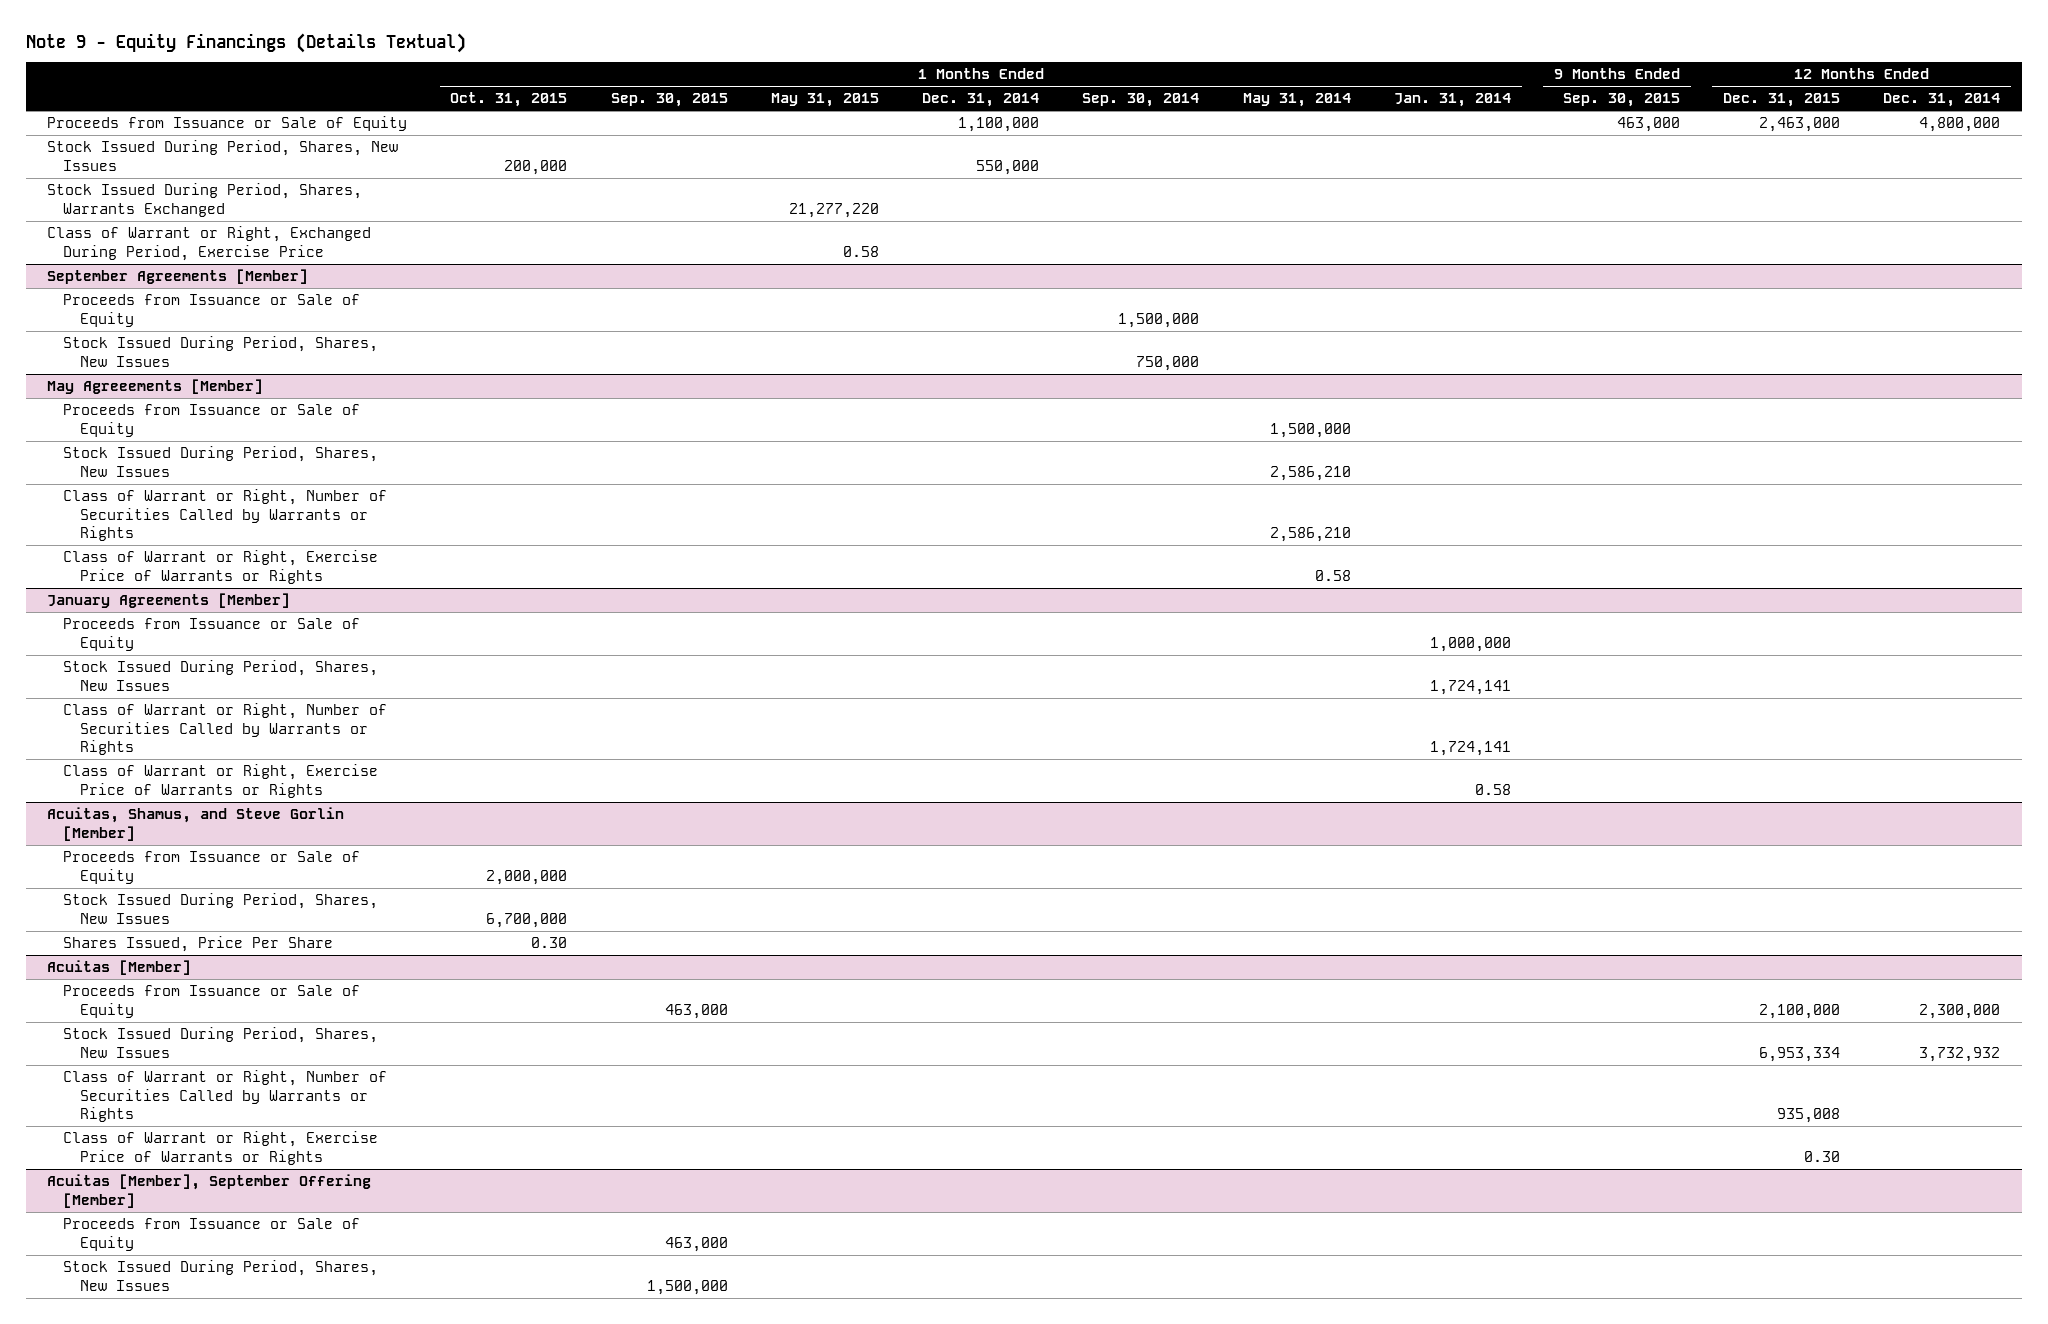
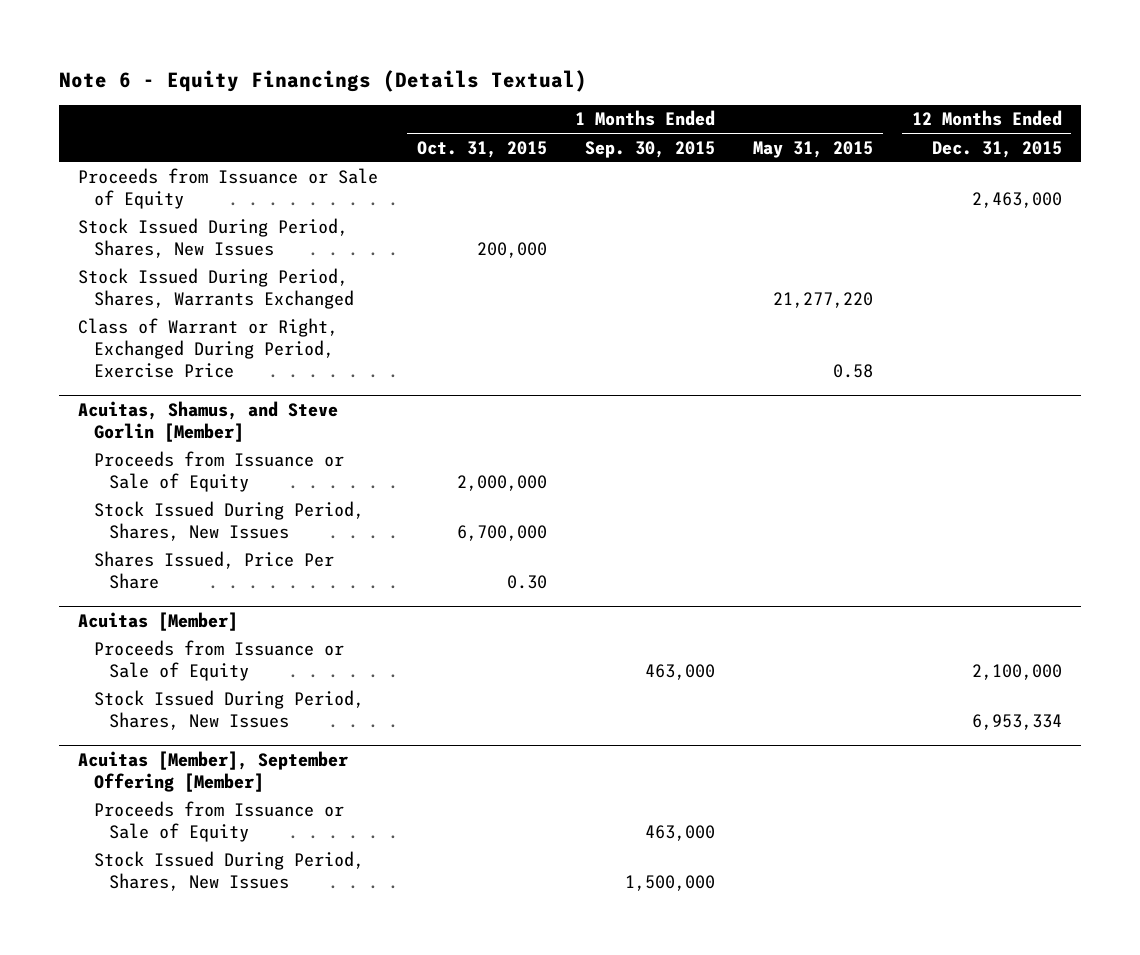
- Note 9 - Equity Financings (Details Textual)
+ Note 6 - Equity Financings (Details Textual)
- | 1 Months Ended Oct. 31, 2015 | 1 Months Ended Sep. 30, 2015 | 1 Months Ended May 31, 2015 | 1 Months Ended Dec. 31, 2014 | 1 Months Ended Sep. 30, 2014 | 1 Months Ended May 31, 2014 | 1 Months Ended Jan. 31, 2014 | 9 Months Ended Sep. 30, 2015 | 12 Months Ended Dec. 31, 2015 | 12 Months Ended Dec. 31, 2014
+ | 1 Months Ended Oct. 31, 2015 | 1 Months Ended Sep. 30, 2015 | 1 Months Ended May 31, 2015 | 12 Months Ended Dec. 31, 2015
- September Agreements [Member]
- Proceeds from Issuance or Sale of Equity | | | | | 1,500,000 | | | | |
- Stock Issued During Period, Shares, New Issues | | | | | 750,000 | | | | |
- May Agreeements [Member]
- Proceeds from Issuance or Sale of Equity | | | | | | 1,500,000 | | | |
- Stock Issued During Period, Shares, New Issues | | | | | | 2,586,210 | | | |
- Class of Warrant or Right, Number of Securities Called by Warrants or Rights | | | | | | 2,586,210 | | | |
- Class of Warrant or Right, Exercise Price of Warrants or Rights | | | | | | 0.58 | | | |
- January Agreements [Member]
- Proceeds from Issuance or Sale of Equity | | | | | | | 1,000,000 | | |
- Stock Issued During Period, Shares, New Issues | | | | | | | 1,724,141 | | |
- Class of Warrant or Right, Number of Securities Called by Warrants or Rights | | | | | | | 1,724,141 | | |
- Class of Warrant or Right, Exercise Price of Warrants or Rights | | | | | | | 0.58 | | |
@ Acuitas [Member]
- Class of Warrant or Right, Number of Securities Called by Warrants or Rights | | | | | | | | | 935,008 |
- Class of Warrant or Right, Exercise Price of Warrants or Rights | | | | | | | | | 0.30 |

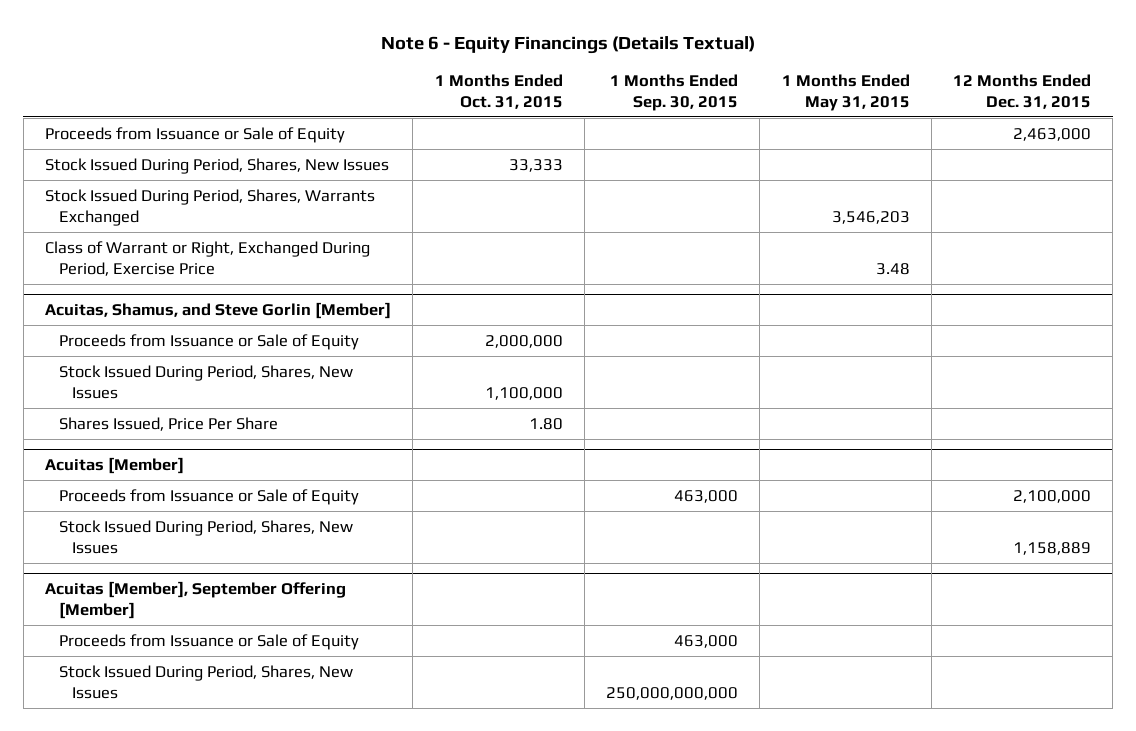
- Stock Issued During Period, Shares, New Issues | 200,000 | | |
- Stock Issued During Period, Shares, Warrants Exchanged | | | 21,277,220 |
- Class of Warrant or Right, Exchanged During Period, Exercise Price | | | 0.58 |
+ Stock Issued During Period, Shares, New Issues | 33,333 | | |
+ Stock Issued During Period, Shares, Warrants Exchanged | | | 3,546,203 |
+ Class of Warrant or Right, Exchanged During Period, Exercise Price | | | 3.48 |
@ Acuitas, Shamus, and Steve Gorlin [Member]
- Stock Issued During Period, Shares, New Issues | 6,700,000 | | |
- Shares Issued, Price Per Share | 0.30 | | |
+ Stock Issued During Period, Shares, New Issues | 1,100,000 | | |
+ Shares Issued, Price Per Share | 1.80 | | |
@ Acuitas [Member]
- Stock Issued During Period, Shares, New Issues | | | | 6,953,334
+ Stock Issued During Period, Shares, New Issues | | | | 1,158,889
@ Acuitas [Member], September Offering [Member]
- Stock Issued During Period, Shares, New Issues | | 1,500,000 | |
+ Stock Issued During Period, Shares, New Issues | | 250,000,000,000 | |

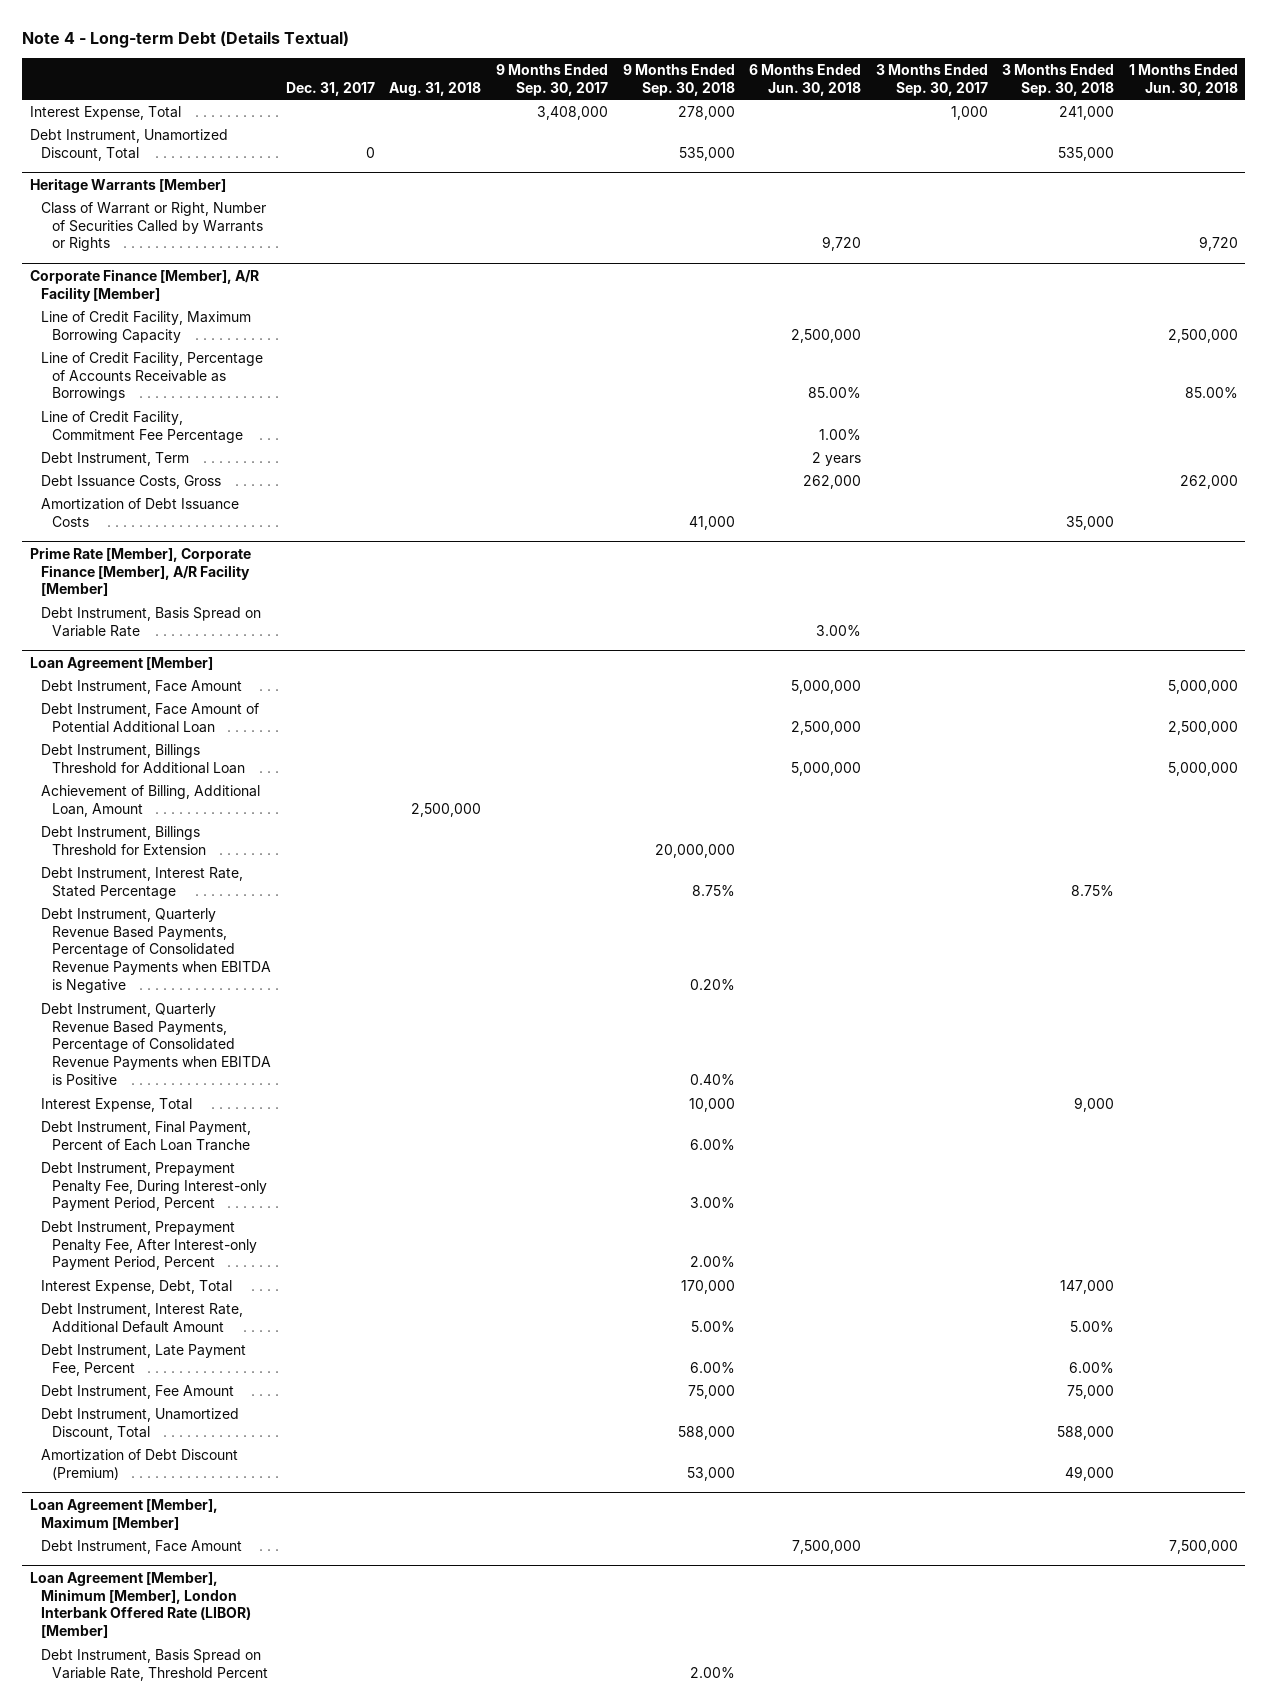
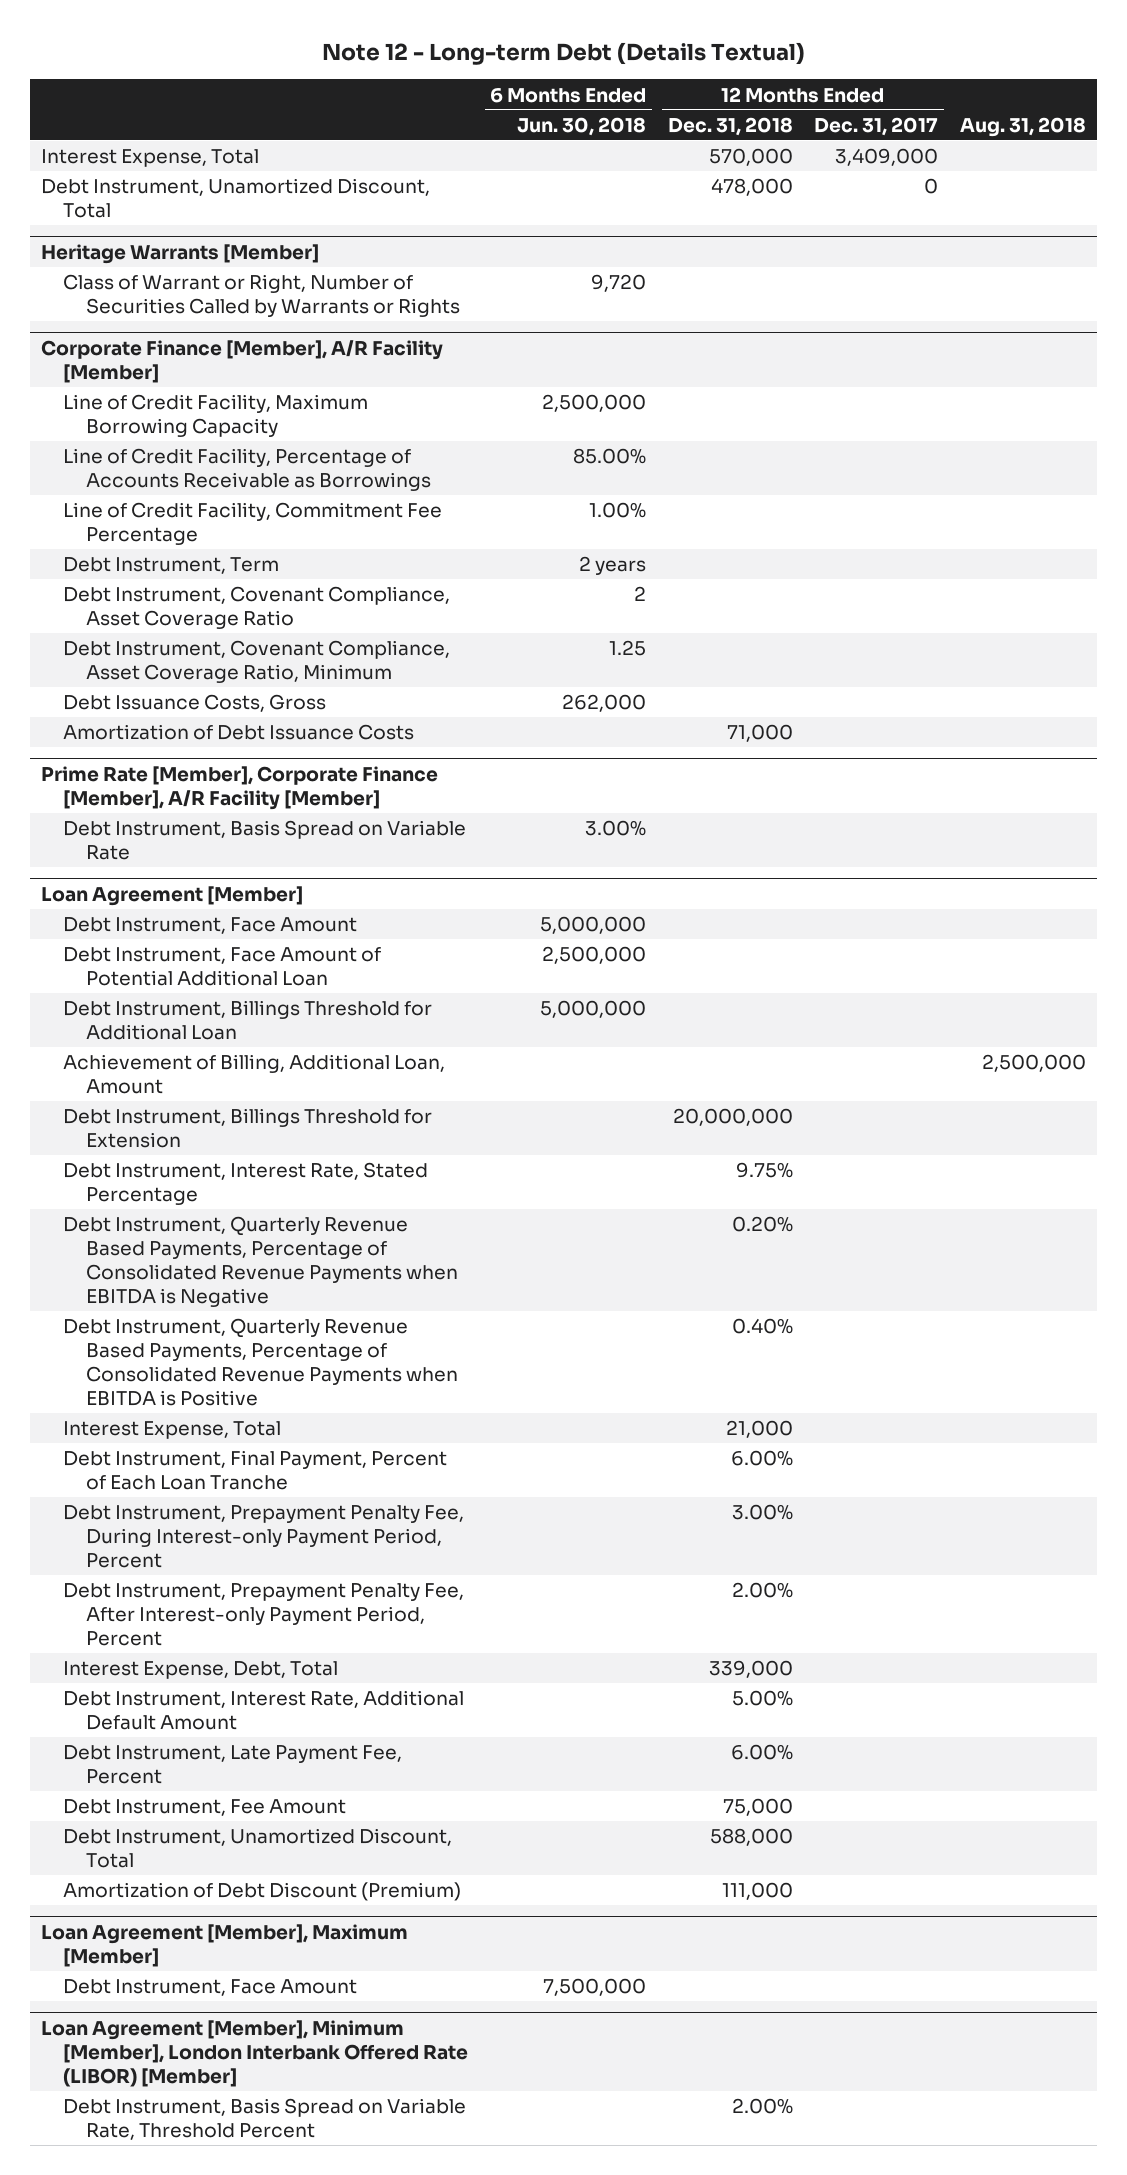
- Note 4 - Long-term Debt (Details Textual)
+ Note 12 - Long-term Debt (Details Textual)
- | Dec. 31, 2017 | Aug. 31, 2018 | 9 Months Ended Sep. 30, 2017 | 9 Months Ended Sep. 30, 2018 | 6 Months Ended Jun. 30, 2018 | 3 Months Ended Sep. 30, 2017 | 3 Months Ended Sep. 30, 2018 | 1 Months Ended Jun. 30, 2018
+ | 6 Months Ended Jun. 30, 2018 | 12 Months Ended Dec. 31, 2018 | 12 Months Ended Dec. 31, 2017 | Aug. 31, 2018
@ Corporate Finance [Member], A/R Facility [Member]
+ Debt Instrument, Covenant Compliance, Asset Coverage Ratio | 2 | | |
+ Debt Instrument, Covenant Compliance, Asset Coverage Ratio, Minimum | 1.25 | | |

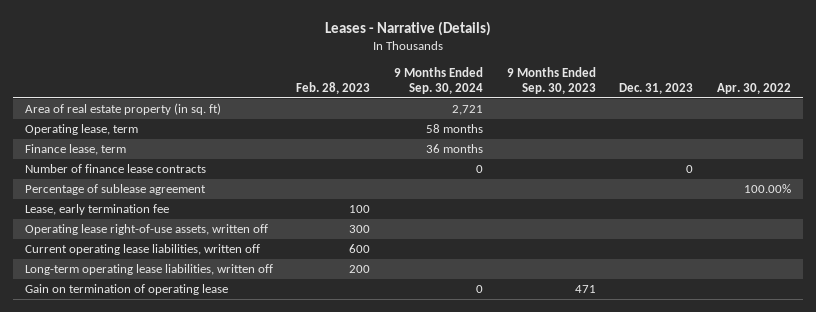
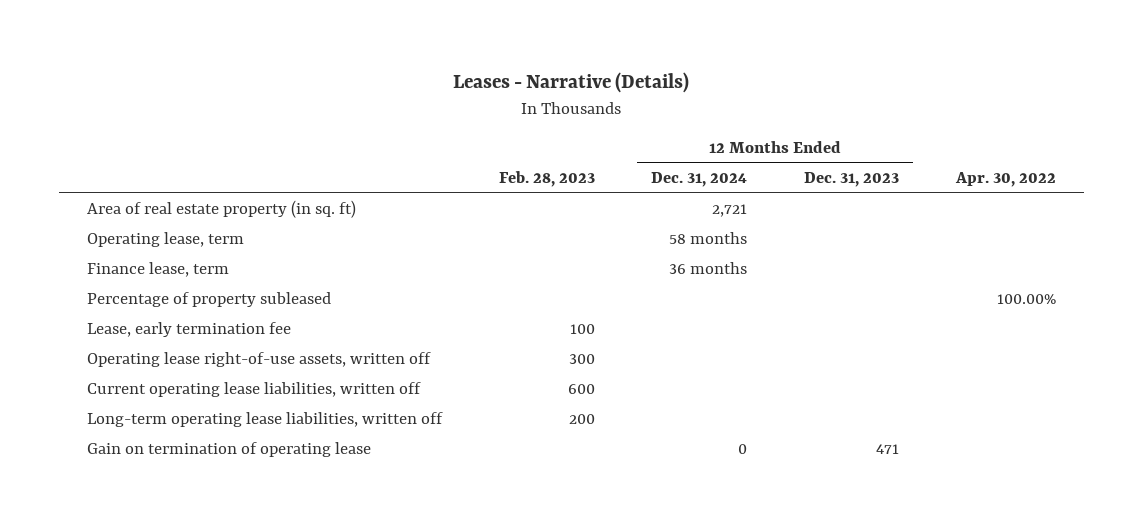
- | Feb. 28, 2023 | 9 Months Ended Sep. 30, 2024 | 9 Months Ended Sep. 30, 2023 | Dec. 31, 2023 | Apr. 30, 2022
+ | Feb. 28, 2023 | 12 Months Ended Dec. 31, 2024 | 12 Months Ended Dec. 31, 2023 | Apr. 30, 2022
- Number of finance lease contracts | | 0 | | 0 |
- Percentage of sublease agreement | | | | | 100.00%
+ Percentage of property subleased | | | | 100.00%

